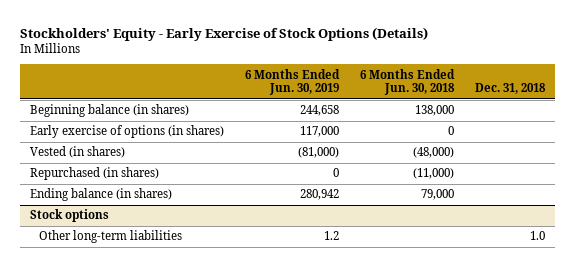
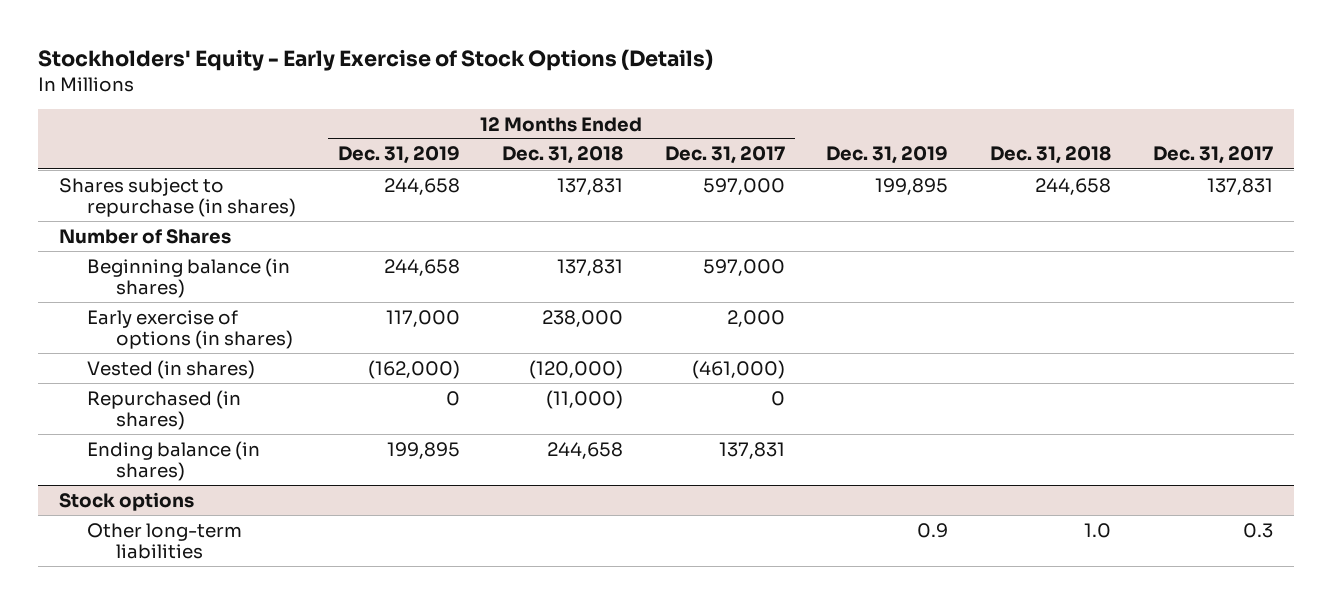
- | 6 Months Ended Jun. 30, 2019 | 6 Months Ended Jun. 30, 2018 | Dec. 31, 2018
+ | 12 Months Ended Dec. 31, 2019 | 12 Months Ended Dec. 31, 2018 | 12 Months Ended Dec. 31, 2017 | Dec. 31, 2019 | Dec. 31, 2018 | Dec. 31, 2017
+ Shares subject to repurchase (in shares) | 244,658 | 137,831 | 597,000 | 199,895 | 244,658 | 137,831
+ Number of Shares

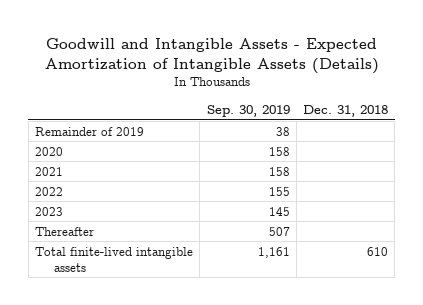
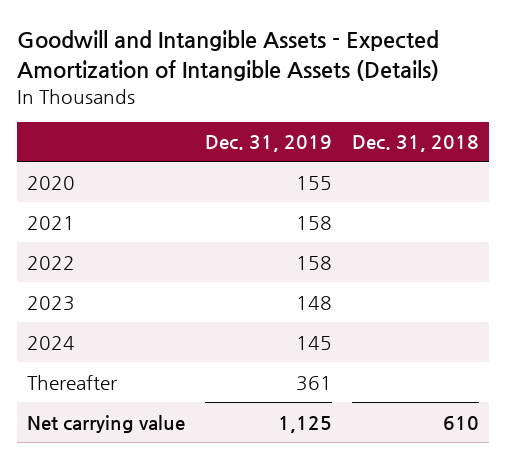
- | Sep. 30, 2019 | Dec. 31, 2018
+ | Dec. 31, 2019 | Dec. 31, 2018
- Remainder of 2019 | 38 |
+ 2024 | 145 |
- Total finite-lived intangible assets | 1,161 | 610
+ Net carrying value | 1,125 | 610

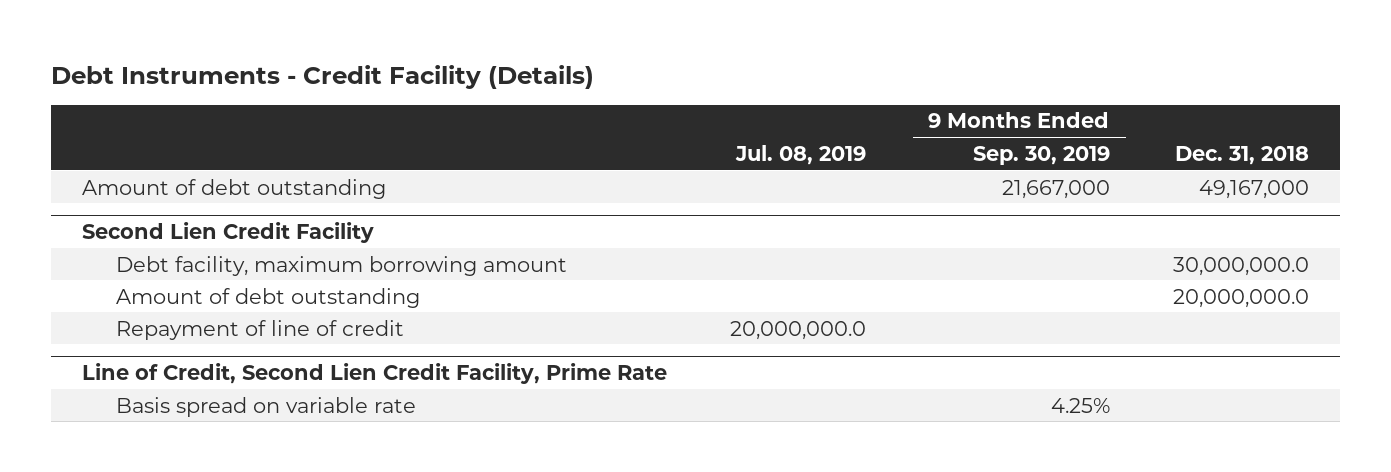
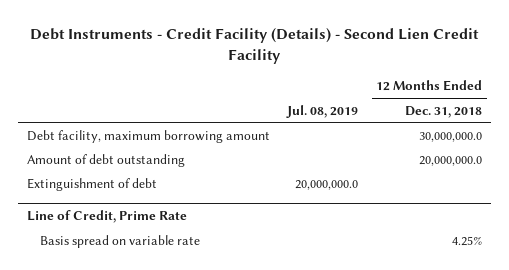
- Debt Instruments - Credit Facility (Details)
+ Debt Instruments - Credit Facility (Details) - Second Lien Credit Facility
- | Jul. 08, 2019 | 9 Months Ended Sep. 30, 2019 | Dec. 31, 2018
+ | Jul. 08, 2019 | 12 Months Ended Dec. 31, 2018
+ Debt facility, maximum borrowing amount | | 30,000,000.0
- Second Lien Credit Facility
- Debt facility, maximum borrowing amount | | | 30,000,000.0
- Amount of debt outstanding | | | 20,000,000.0
- Repayment of line of credit | 20,000,000.0 | |
- Line of Credit, Second Lien Credit Facility, Prime Rate
+ Extinguishment of debt | 20,000,000.0 |
+ Line of Credit, Prime Rate

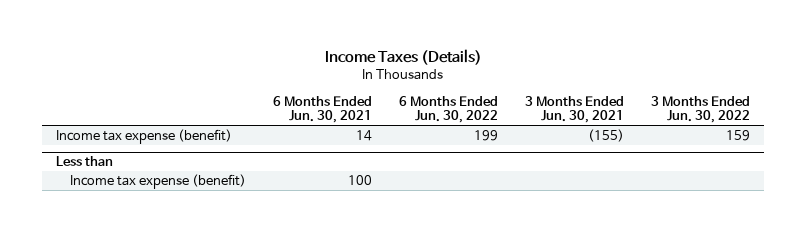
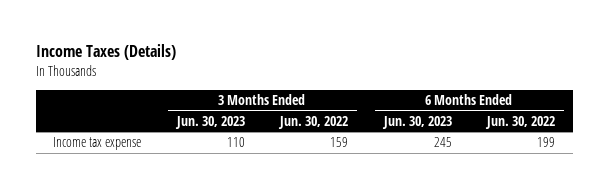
- | 6 Months Ended Jun. 30, 2021 | 6 Months Ended Jun. 30, 2022 | 3 Months Ended Jun. 30, 2021 | 3 Months Ended Jun. 30, 2022
+ | 3 Months Ended Jun. 30, 2023 | 3 Months Ended Jun. 30, 2022 | 6 Months Ended Jun. 30, 2023 | 6 Months Ended Jun. 30, 2022
- Income tax expense (benefit) | 14 | 199 | (155) | 159
- Less than
- Income tax expense (benefit) | 100 | | |
+ Income tax expense | 110 | 159 | 245 | 199

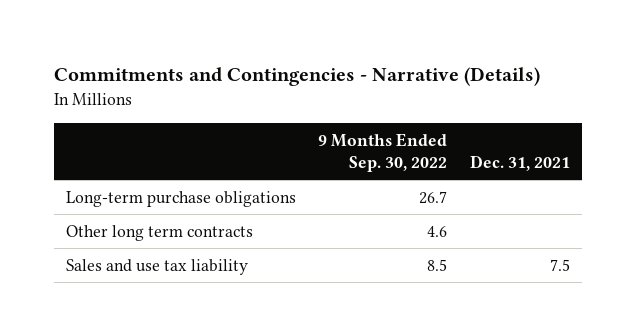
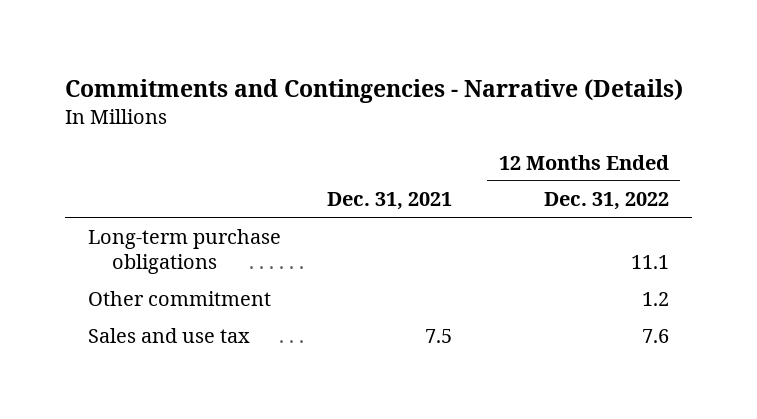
- | 9 Months Ended Sep. 30, 2022 | Dec. 31, 2021
+ | Dec. 31, 2021 | 12 Months Ended Dec. 31, 2022
- Other long term contracts | 4.6 |
- Sales and use tax liability | 8.5 | 7.5
+ Other commitment | | 1.2
+ Sales and use tax | 7.5 | 7.6

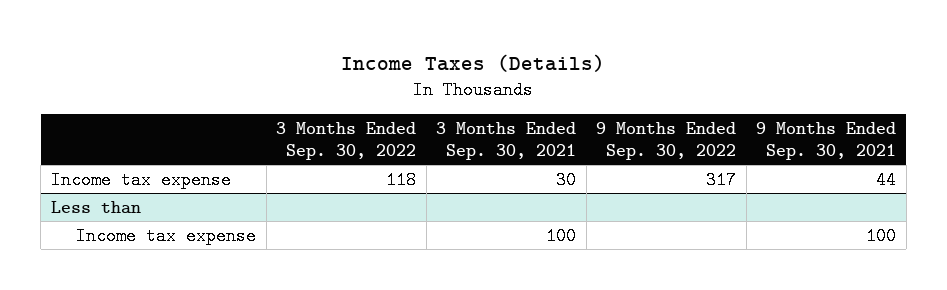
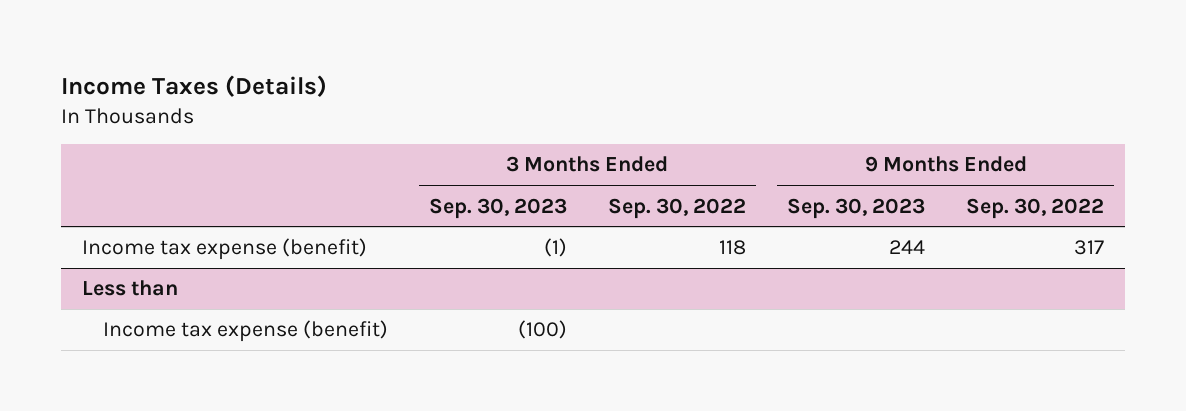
- | 3 Months Ended Sep. 30, 2022 | 3 Months Ended Sep. 30, 2021 | 9 Months Ended Sep. 30, 2022 | 9 Months Ended Sep. 30, 2021
+ | 3 Months Ended Sep. 30, 2023 | 3 Months Ended Sep. 30, 2022 | 9 Months Ended Sep. 30, 2023 | 9 Months Ended Sep. 30, 2022
- Income tax expense | 118 | 30 | 317 | 44
+ Income tax expense (benefit) | (1) | 118 | 244 | 317
@ Less than
- Income tax expense | | 100 | | 100
+ Income tax expense (benefit) | (100) | | |

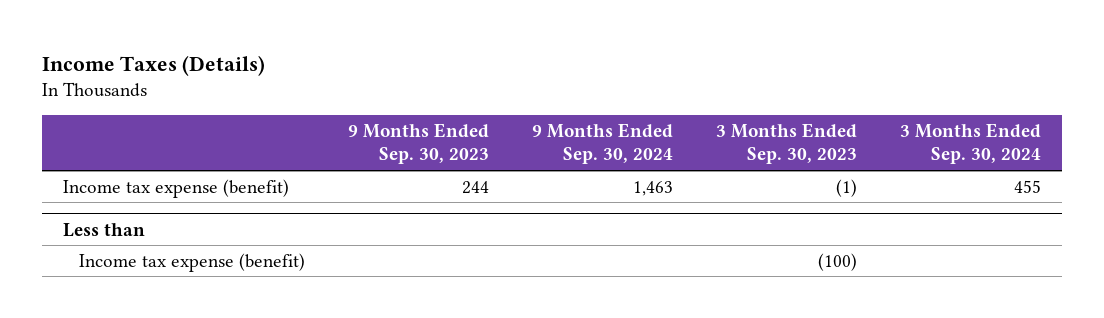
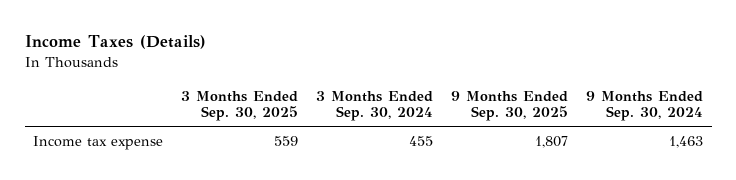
- | 9 Months Ended Sep. 30, 2023 | 9 Months Ended Sep. 30, 2024 | 3 Months Ended Sep. 30, 2023 | 3 Months Ended Sep. 30, 2024
+ | 3 Months Ended Sep. 30, 2025 | 3 Months Ended Sep. 30, 2024 | 9 Months Ended Sep. 30, 2025 | 9 Months Ended Sep. 30, 2024
- Income tax expense (benefit) | 244 | 1,463 | (1) | 455
- Less than
- Income tax expense (benefit) | | | (100) |
+ Income tax expense | 559 | 455 | 1,807 | 1,463

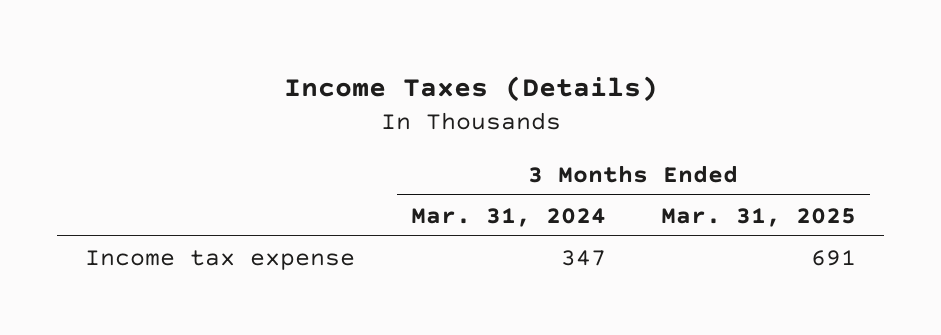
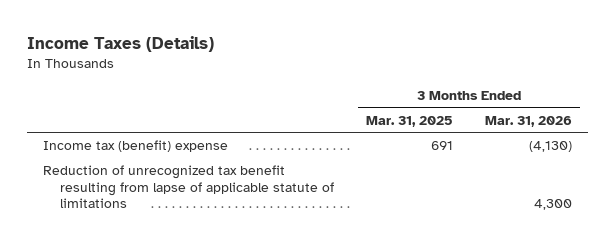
- | 3 Months Ended Mar. 31, 2024 | 3 Months Ended Mar. 31, 2025
+ | 3 Months Ended Mar. 31, 2025 | 3 Months Ended Mar. 31, 2026
- Income tax expense | 347 | 691
+ Income tax (benefit) expense | 691 | (4,130)
+ Reduction of unrecognized tax benefit resulting from lapse of applicable statute of limitations | | 4,300

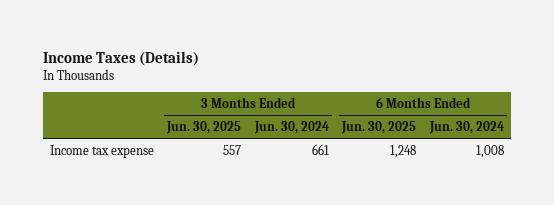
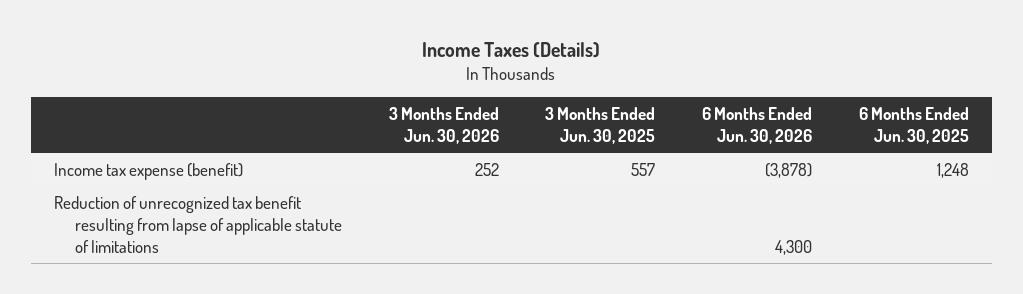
- | 3 Months Ended Jun. 30, 2025 | 3 Months Ended Jun. 30, 2024 | 6 Months Ended Jun. 30, 2025 | 6 Months Ended Jun. 30, 2024
+ | 3 Months Ended Jun. 30, 2026 | 3 Months Ended Jun. 30, 2025 | 6 Months Ended Jun. 30, 2026 | 6 Months Ended Jun. 30, 2025
- Income tax expense | 557 | 661 | 1,248 | 1,008
+ Income tax expense (benefit) | 252 | 557 | (3,878) | 1,248
+ Reduction of unrecognized tax benefit resulting from lapse of applicable statute of limitations | | | 4,300 |

